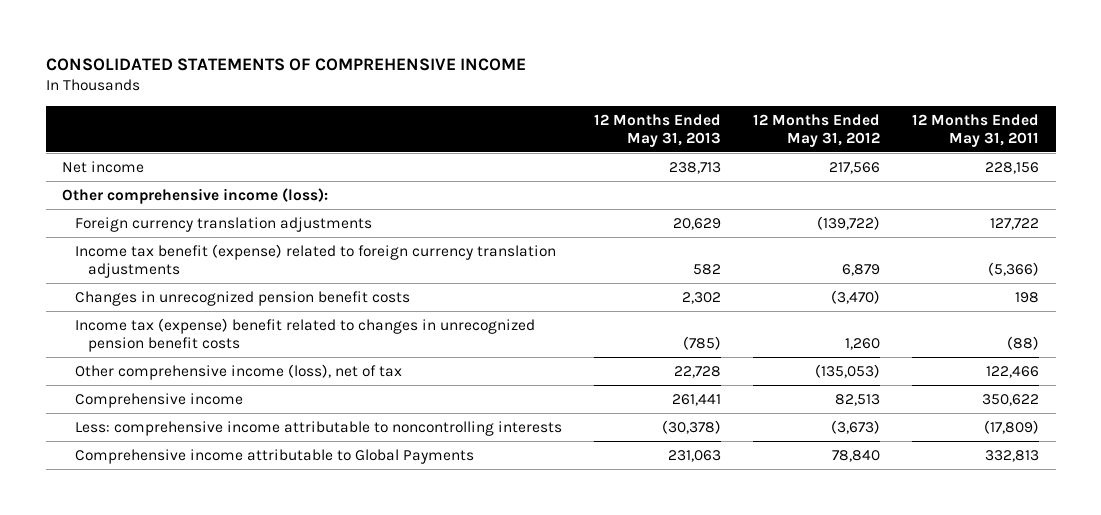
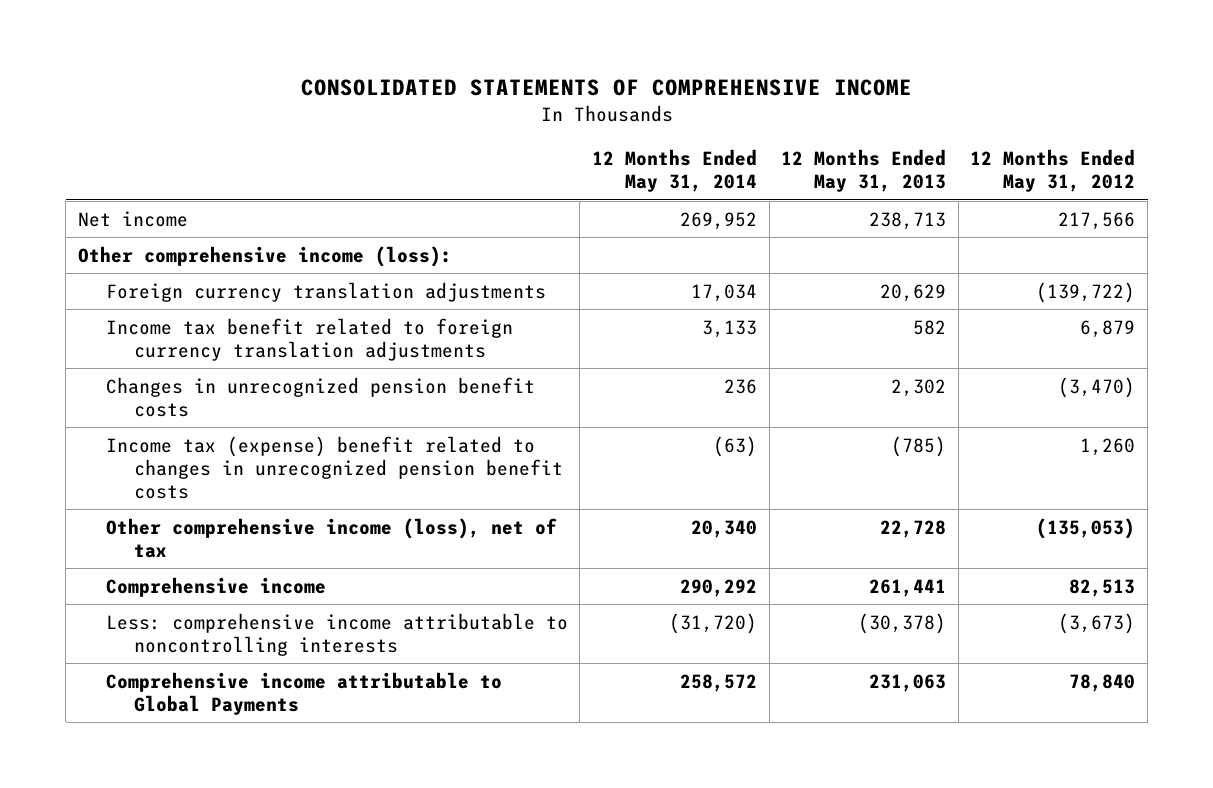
- | 12 Months Ended May 31, 2013 | 12 Months Ended May 31, 2012 | 12 Months Ended May 31, 2011
+ | 12 Months Ended May 31, 2014 | 12 Months Ended May 31, 2013 | 12 Months Ended May 31, 2012
- Income tax benefit (expense) related to foreign currency translation adjustments | 582 | 6,879 | (5,366)
+ Income tax benefit related to foreign currency translation adjustments | 3,133 | 582 | 6,879

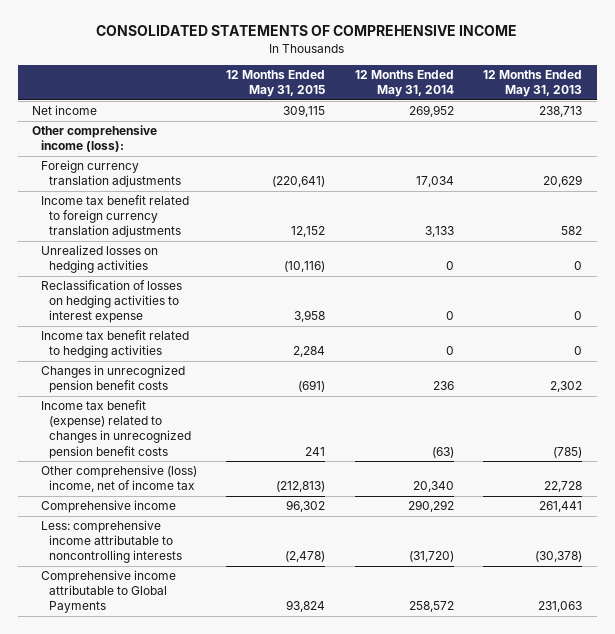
- | 12 Months Ended May 31, 2014 | 12 Months Ended May 31, 2013 | 12 Months Ended May 31, 2012
+ | 12 Months Ended May 31, 2015 | 12 Months Ended May 31, 2014 | 12 Months Ended May 31, 2013
+ Unrealized losses on hedging activities | (10,116) | 0 | 0
+ Reclassification of losses on hedging activities to interest expense | 3,958 | 0 | 0
+ Income tax benefit related to hedging activities | 2,284 | 0 | 0
- Income tax (expense) benefit related to changes in unrecognized pension benefit costs | (63) | (785) | 1,260
- Other comprehensive income (loss), net of tax | 20,340 | 22,728 | (135,053)
+ Income tax benefit (expense) related to changes in unrecognized pension benefit costs | 241 | (63) | (785)
+ Other comprehensive (loss) income, net of income tax | (212,813) | 20,340 | 22,728

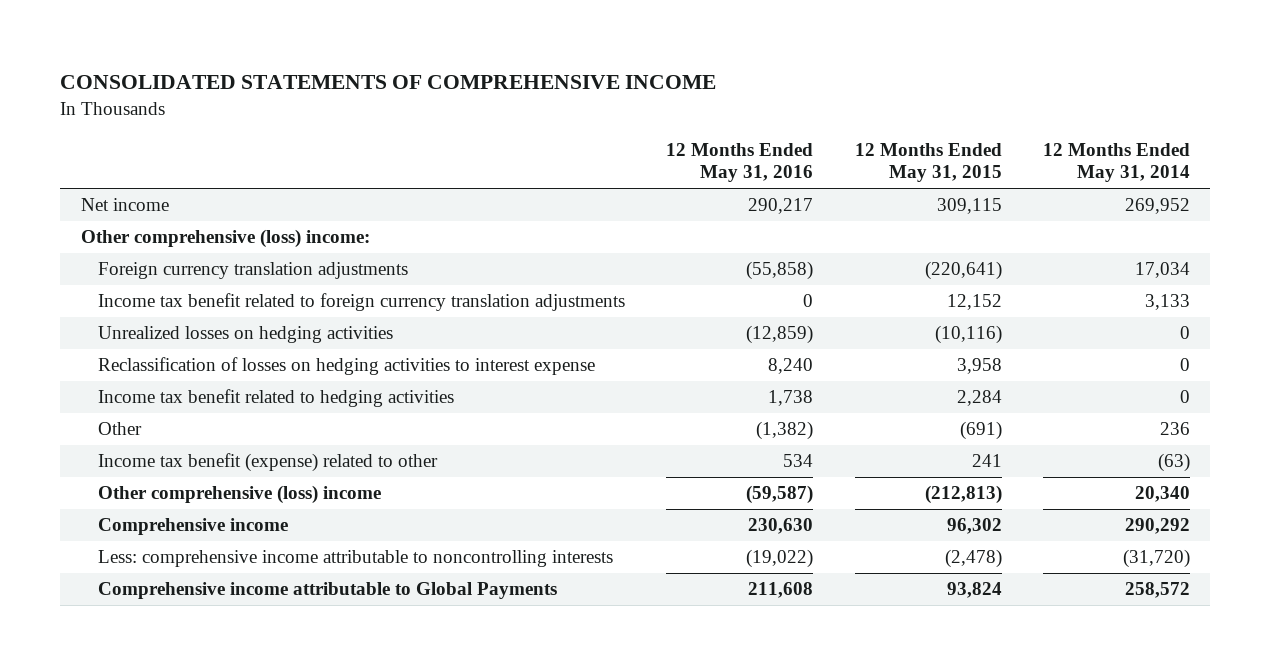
- | 12 Months Ended May 31, 2015 | 12 Months Ended May 31, 2014 | 12 Months Ended May 31, 2013
+ | 12 Months Ended May 31, 2016 | 12 Months Ended May 31, 2015 | 12 Months Ended May 31, 2014
- Other comprehensive income (loss):
+ Other comprehensive (loss) income:
- Changes in unrecognized pension benefit costs | (691) | 236 | 2,302
- Income tax benefit (expense) related to changes in unrecognized pension benefit costs | 241 | (63) | (785)
- Other comprehensive (loss) income, net of income tax | (212,813) | 20,340 | 22,728
+ Other | (1,382) | (691) | 236
+ Income tax benefit (expense) related to other | 534 | 241 | (63)
+ Other comprehensive (loss) income | (59,587) | (212,813) | 20,340

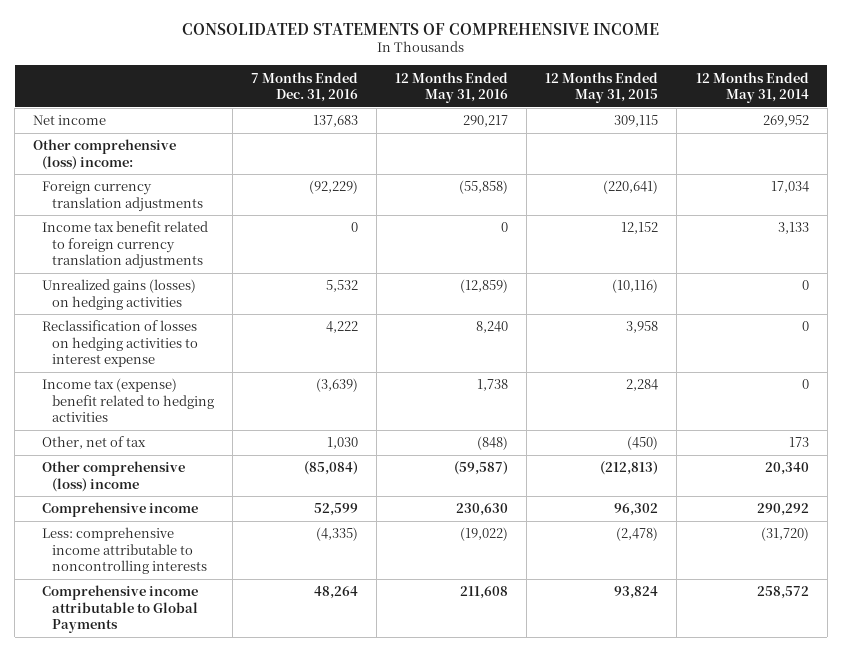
- | 12 Months Ended May 31, 2016 | 12 Months Ended May 31, 2015 | 12 Months Ended May 31, 2014
+ | 7 Months Ended Dec. 31, 2016 | 12 Months Ended May 31, 2016 | 12 Months Ended May 31, 2015 | 12 Months Ended May 31, 2014
- Unrealized losses on hedging activities | (12,859) | (10,116) | 0
+ Unrealized gains (losses) on hedging activities | 5,532 | (12,859) | (10,116) | 0
- Income tax benefit related to hedging activities | 1,738 | 2,284 | 0
- Other | (1,382) | (691) | 236
- Income tax benefit (expense) related to other | 534 | 241 | (63)
+ Income tax (expense) benefit related to hedging activities | (3,639) | 1,738 | 2,284 | 0
+ Other, net of tax | 1,030 | (848) | (450) | 173

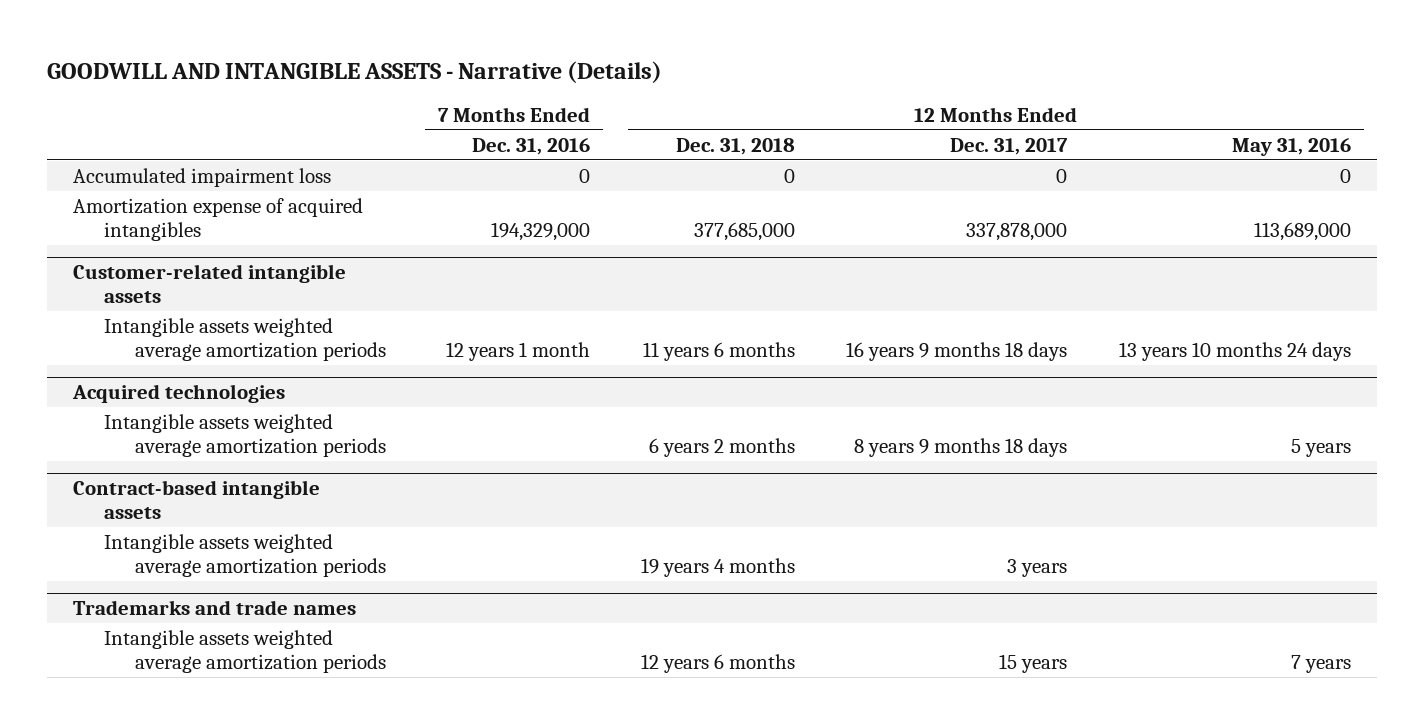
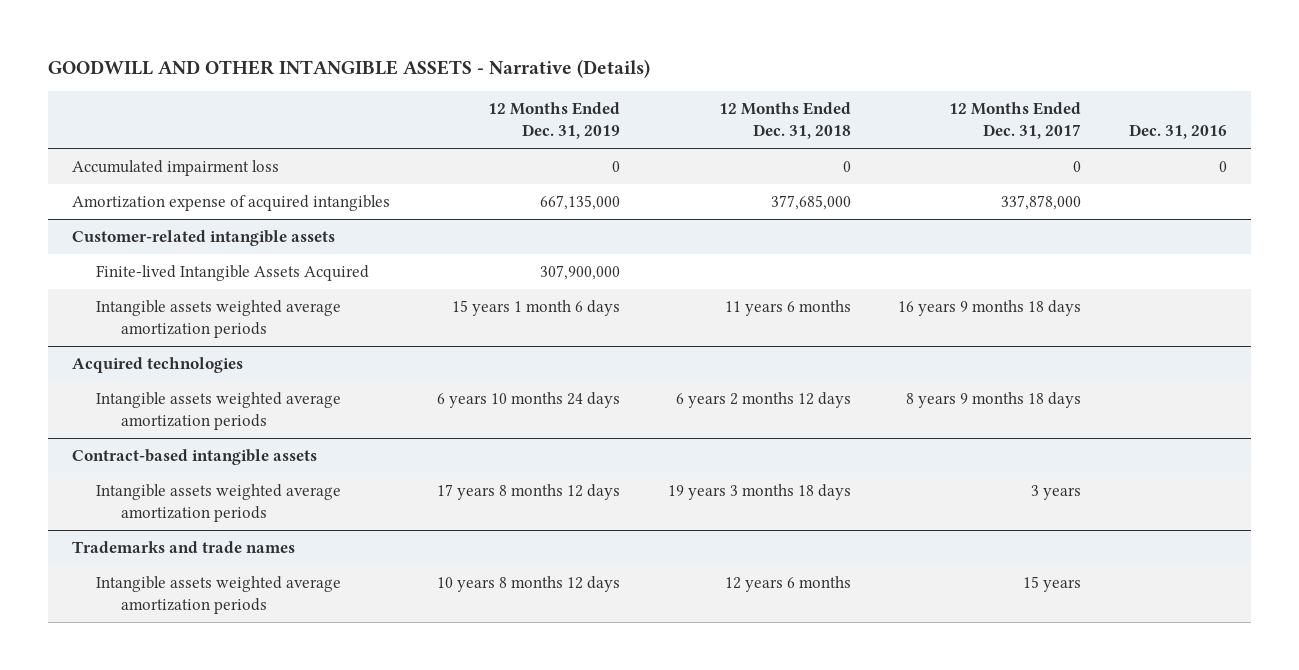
- GOODWILL AND INTANGIBLE ASSETS - Narrative (Details)
+ GOODWILL AND OTHER INTANGIBLE ASSETS - Narrative (Details)
- | 7 Months Ended Dec. 31, 2016 | 12 Months Ended Dec. 31, 2018 | 12 Months Ended Dec. 31, 2017 | 12 Months Ended May 31, 2016
+ | 12 Months Ended Dec. 31, 2019 | 12 Months Ended Dec. 31, 2018 | 12 Months Ended Dec. 31, 2017 | Dec. 31, 2016
@ Customer-related intangible assets
+ Finite-lived Intangible Assets Acquired | 307,900,000 | | |
@ Acquired technologies
- Intangible assets weighted average amortization periods | | 6 years 2 months | 8 years 9 months 18 days | 5 years
+ Intangible assets weighted average amortization periods | 6 years 10 months 24 days | 6 years 2 months 12 days | 8 years 9 months 18 days |
@ Contract-based intangible assets
- Intangible assets weighted average amortization periods | | 19 years 4 months | 3 years |
+ Intangible assets weighted average amortization periods | 17 years 8 months 12 days | 19 years 3 months 18 days | 3 years |

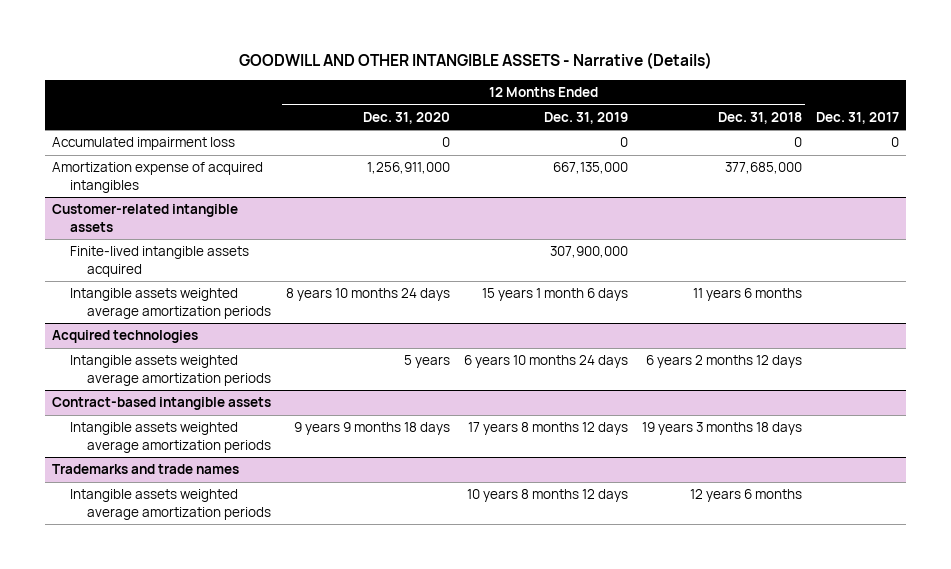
- | 12 Months Ended Dec. 31, 2019 | 12 Months Ended Dec. 31, 2018 | 12 Months Ended Dec. 31, 2017 | Dec. 31, 2016
+ | 12 Months Ended Dec. 31, 2020 | 12 Months Ended Dec. 31, 2019 | 12 Months Ended Dec. 31, 2018 | Dec. 31, 2017
@ Customer-related intangible assets
- Finite-lived Intangible Assets Acquired | 307,900,000 | | |
+ Finite-lived intangible assets acquired | | 307,900,000 | |

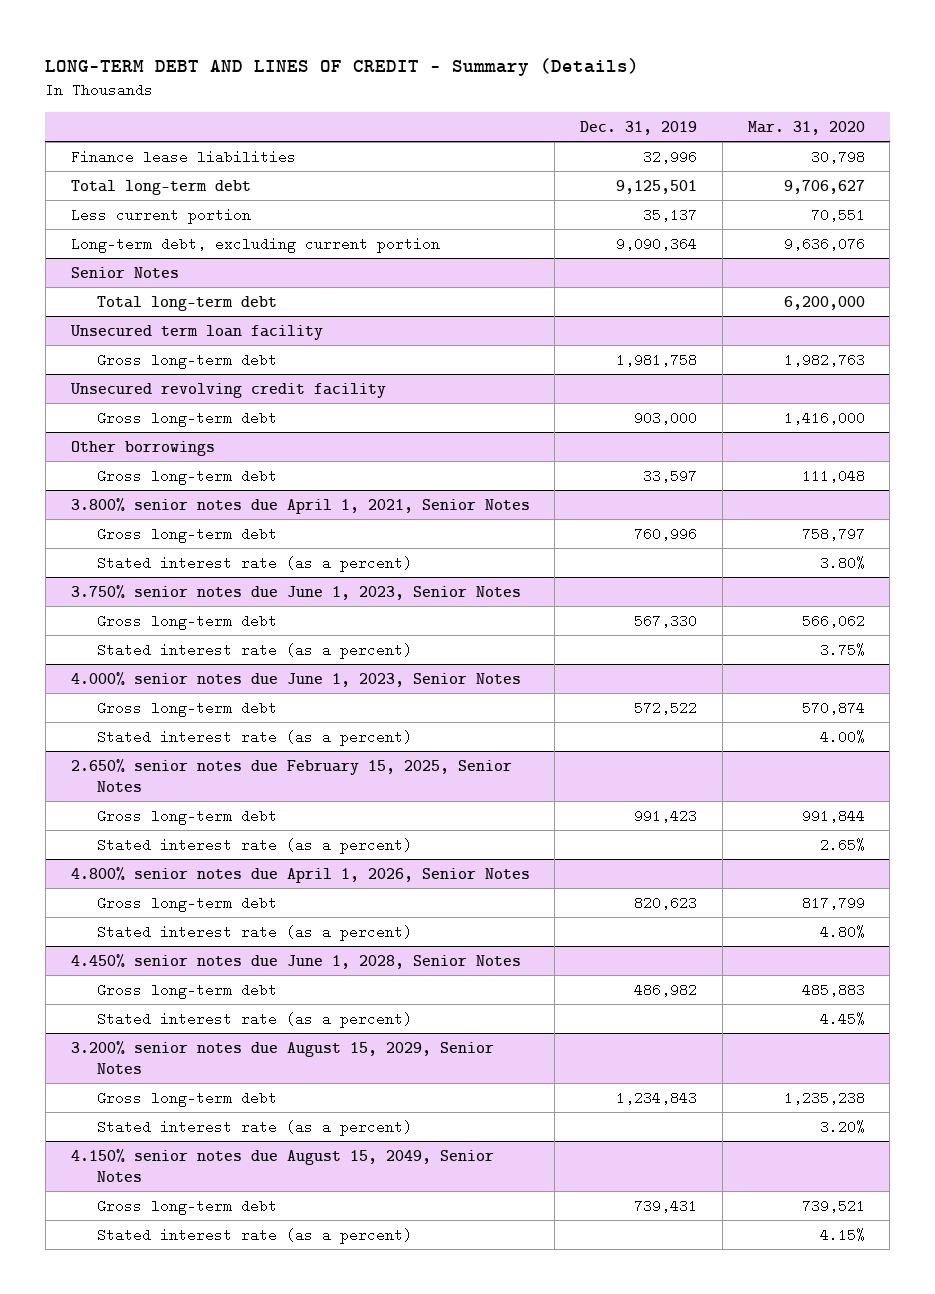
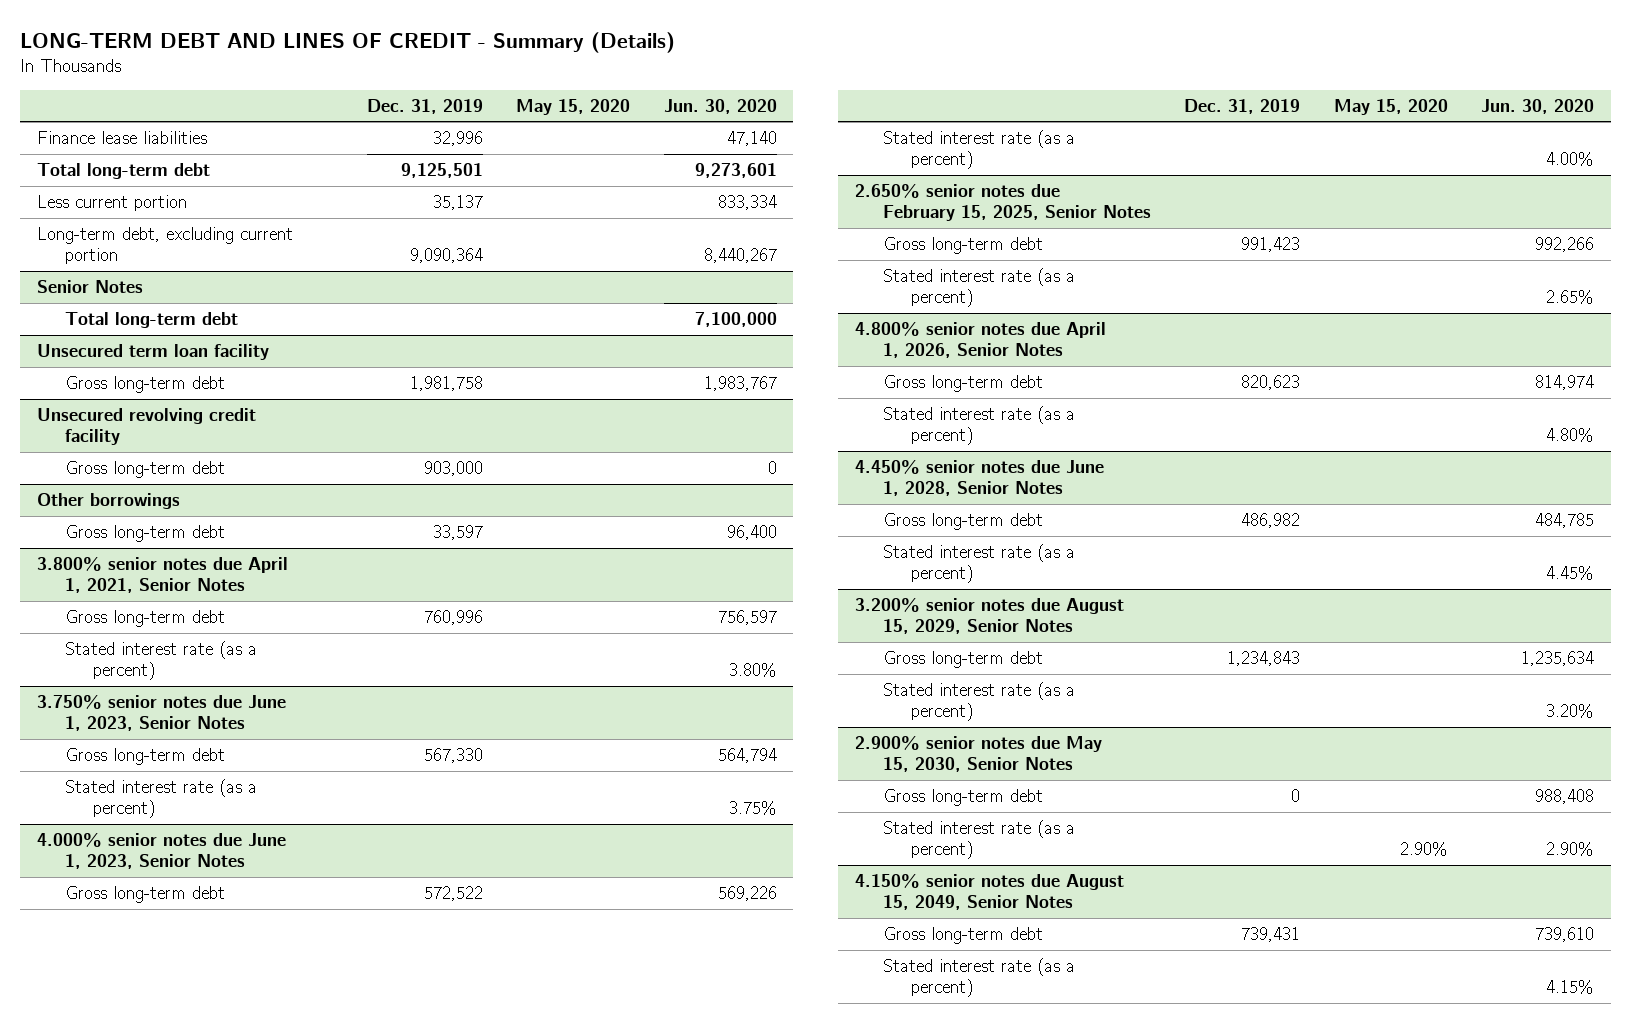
- | Dec. 31, 2019 | Mar. 31, 2020
+ | Dec. 31, 2019 | May 15, 2020 | Jun. 30, 2020
+ 2.900% senior notes due May 15, 2030, Senior Notes
+ Gross long-term debt | 0 | | 988,408
+ Stated interest rate (as a percent) | | 2.90% | 2.90%

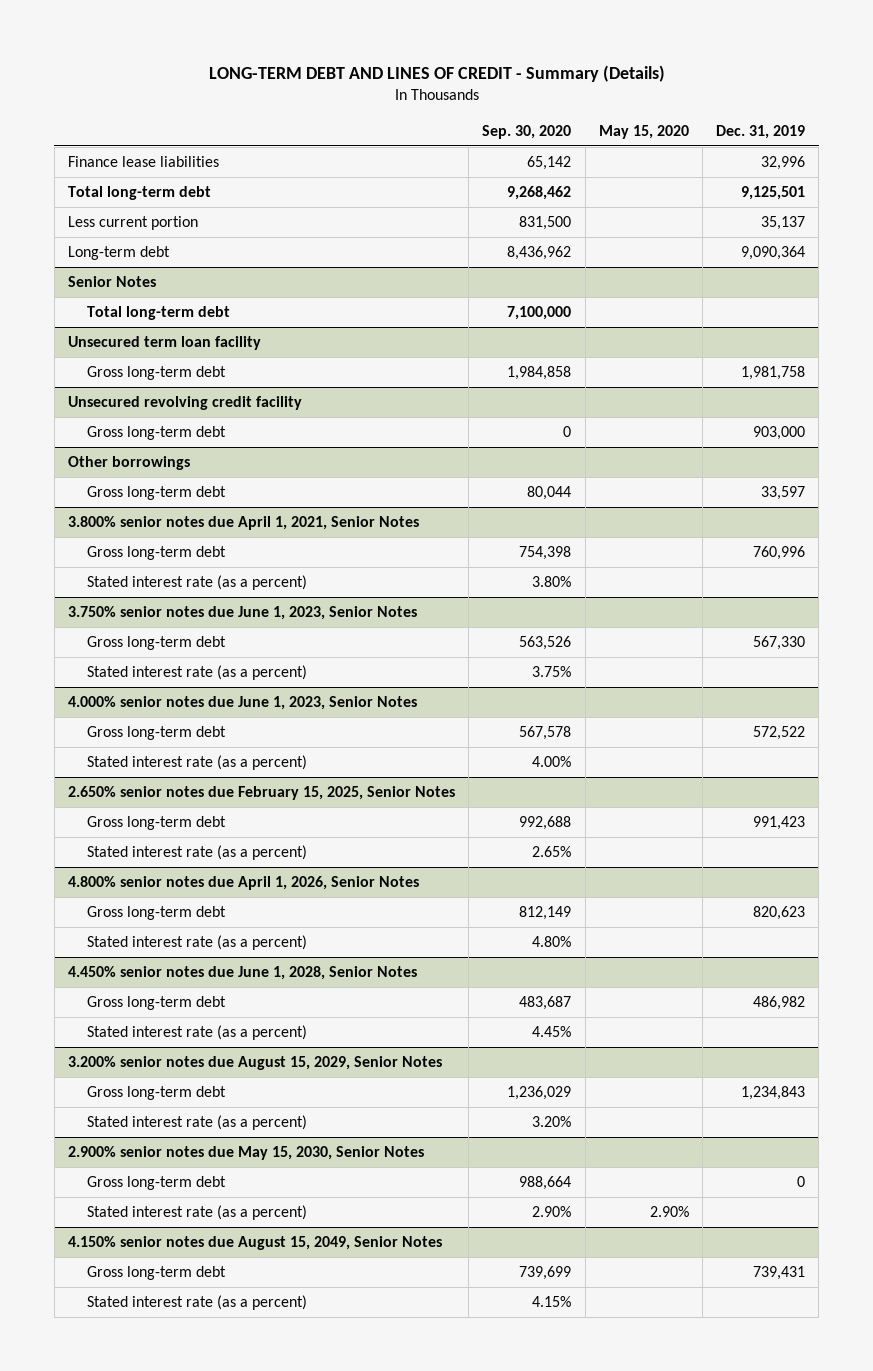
- | Dec. 31, 2019 | May 15, 2020 | Jun. 30, 2020
+ | Sep. 30, 2020 | May 15, 2020 | Dec. 31, 2019
- Long-term debt, excluding current portion | 9,090,364 | | 8,440,267
+ Long-term debt | 8,436,962 | | 9,090,364

